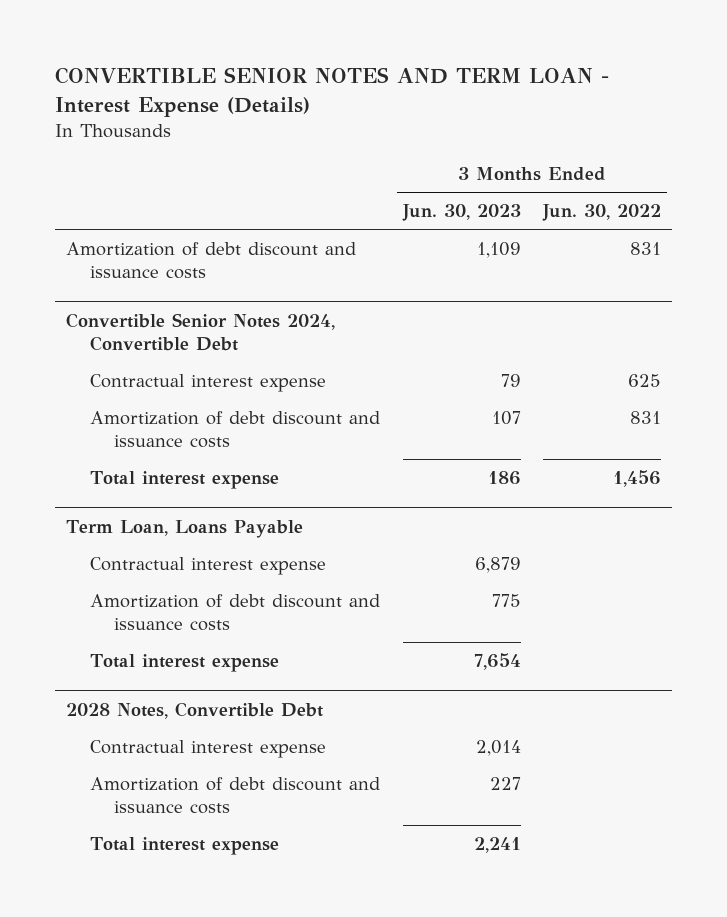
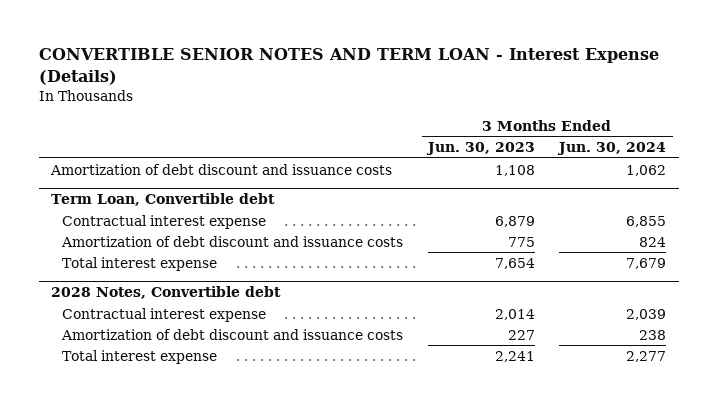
- | 3 Months Ended Jun. 30, 2023 | 3 Months Ended Jun. 30, 2022
+ | 3 Months Ended Jun. 30, 2023 | 3 Months Ended Jun. 30, 2024
- Amortization of debt discount and issuance costs | 1,109 | 831
- Convertible Senior Notes 2024, Convertible Debt
- Contractual interest expense | 79 | 625
- Amortization of debt discount and issuance costs | 107 | 831
- Total interest expense | 186 | 1,456
- Term Loan, Loans Payable
+ Amortization of debt discount and issuance costs | 1,108 | 1,062
+ Term Loan, Convertible debt
- 2028 Notes, Convertible Debt
+ 2028 Notes, Convertible debt

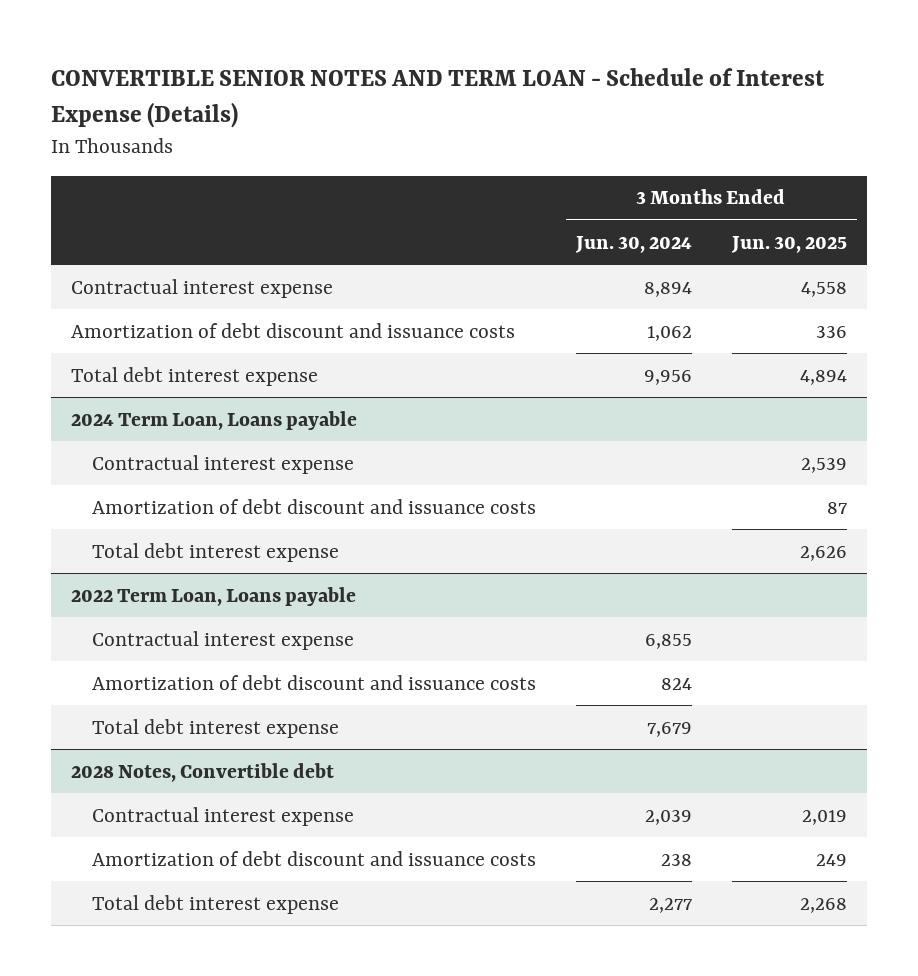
- CONVERTIBLE SENIOR NOTES AND TERM LOAN - Interest Expense (Details)
+ CONVERTIBLE SENIOR NOTES AND TERM LOAN - Schedule of Interest Expense (Details)
- | 3 Months Ended Jun. 30, 2023 | 3 Months Ended Jun. 30, 2024
+ | 3 Months Ended Jun. 30, 2024 | 3 Months Ended Jun. 30, 2025
+ Contractual interest expense | 8,894 | 4,558
- Term Loan, Convertible debt
+ Total debt interest expense | 9,956 | 4,894
+ 2024 Term Loan, Loans payable
+ Contractual interest expense | | 2,539
+ Amortization of debt discount and issuance costs | | 87
+ Total debt interest expense | | 2,626
+ 2022 Term Loan, Loans payable
- Total interest expense | 7,654 | 7,679
+ Total debt interest expense | 7,679 |
@ 2028 Notes, Convertible debt
- Total interest expense | 2,241 | 2,277
+ Total debt interest expense | 2,277 | 2,268

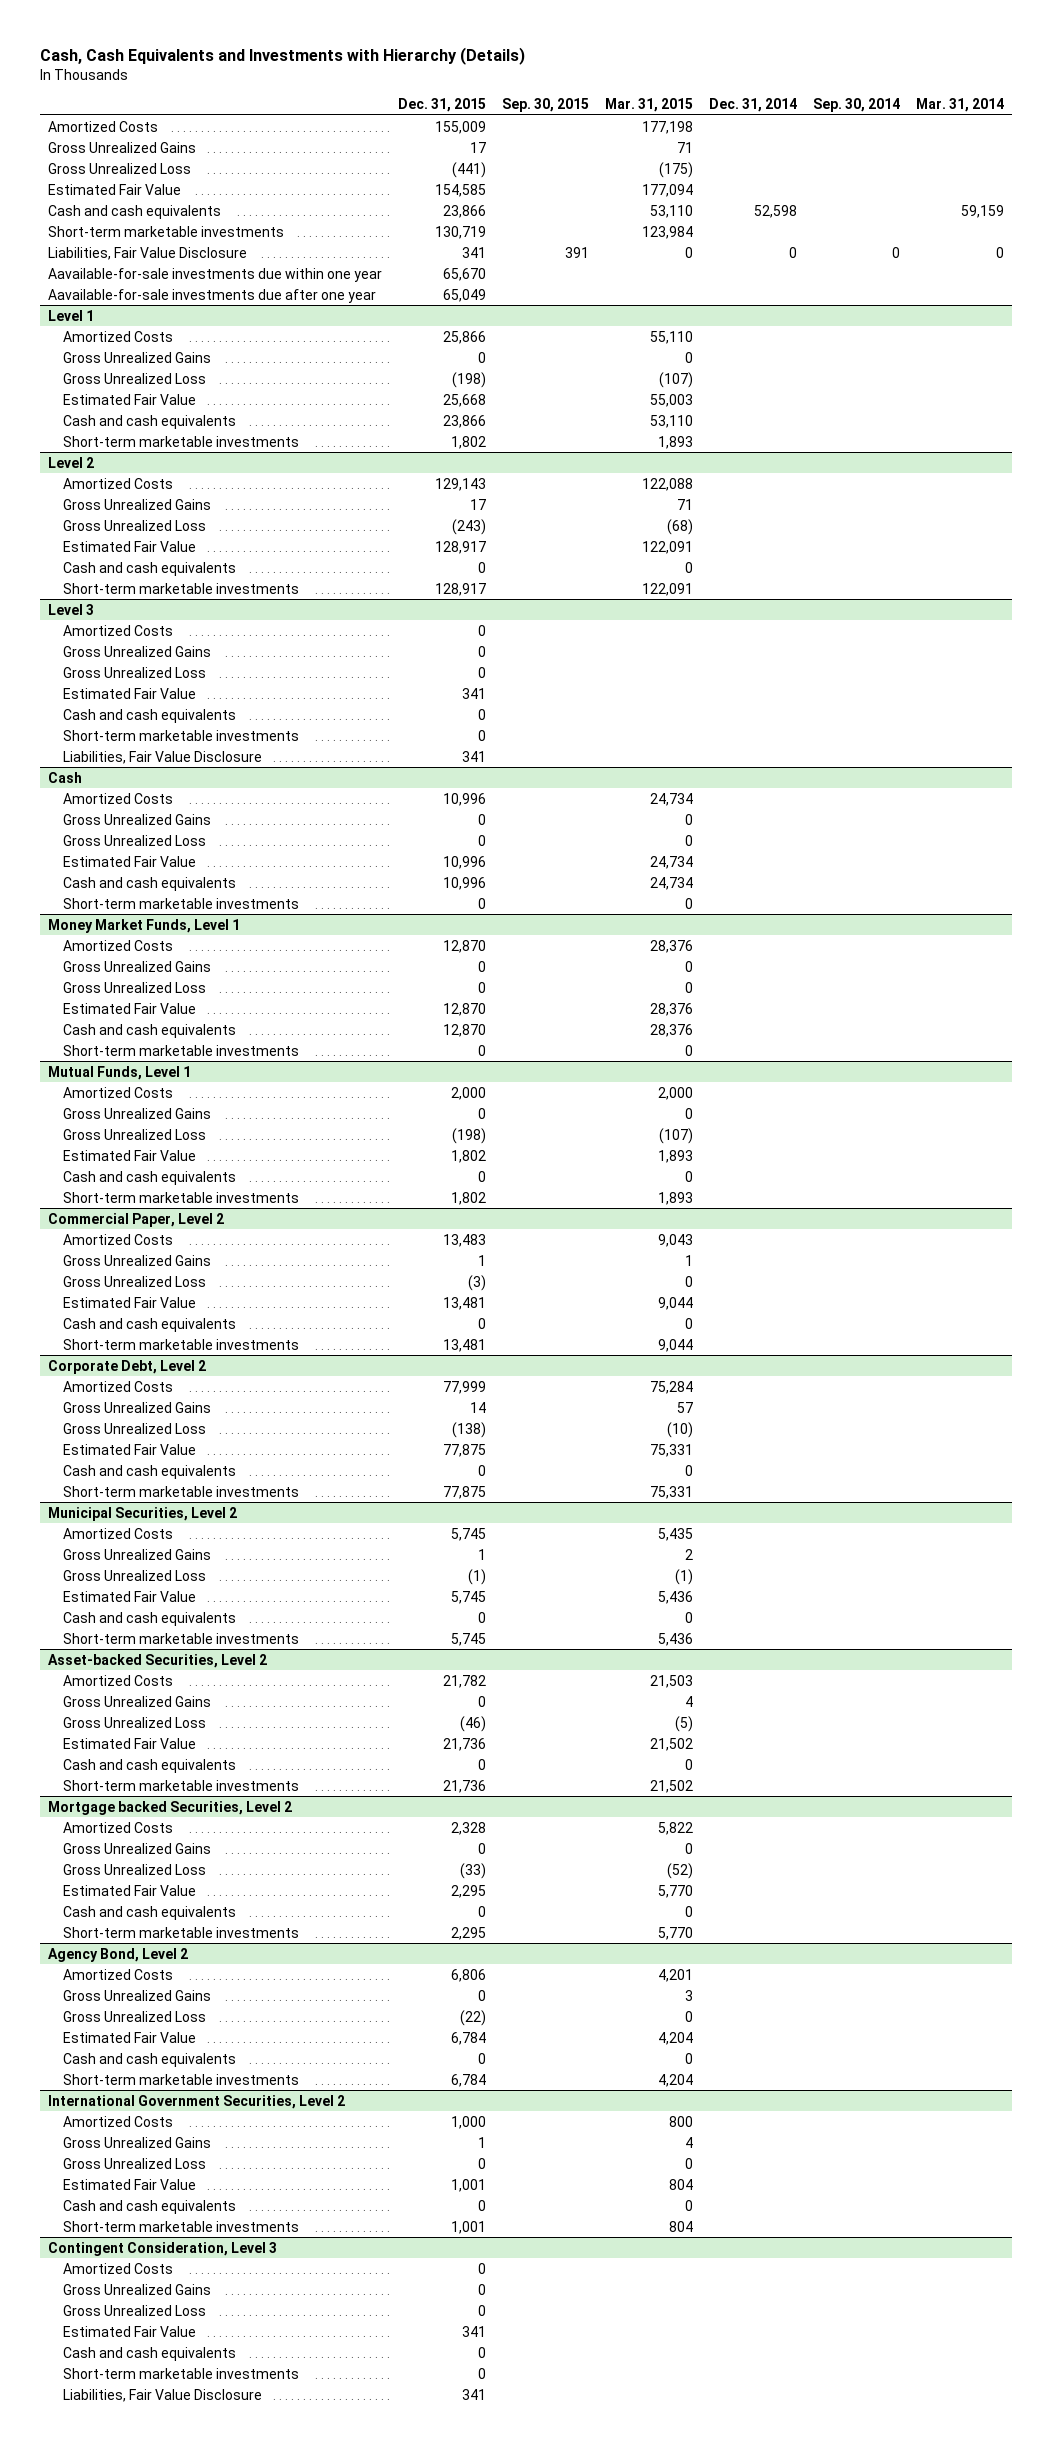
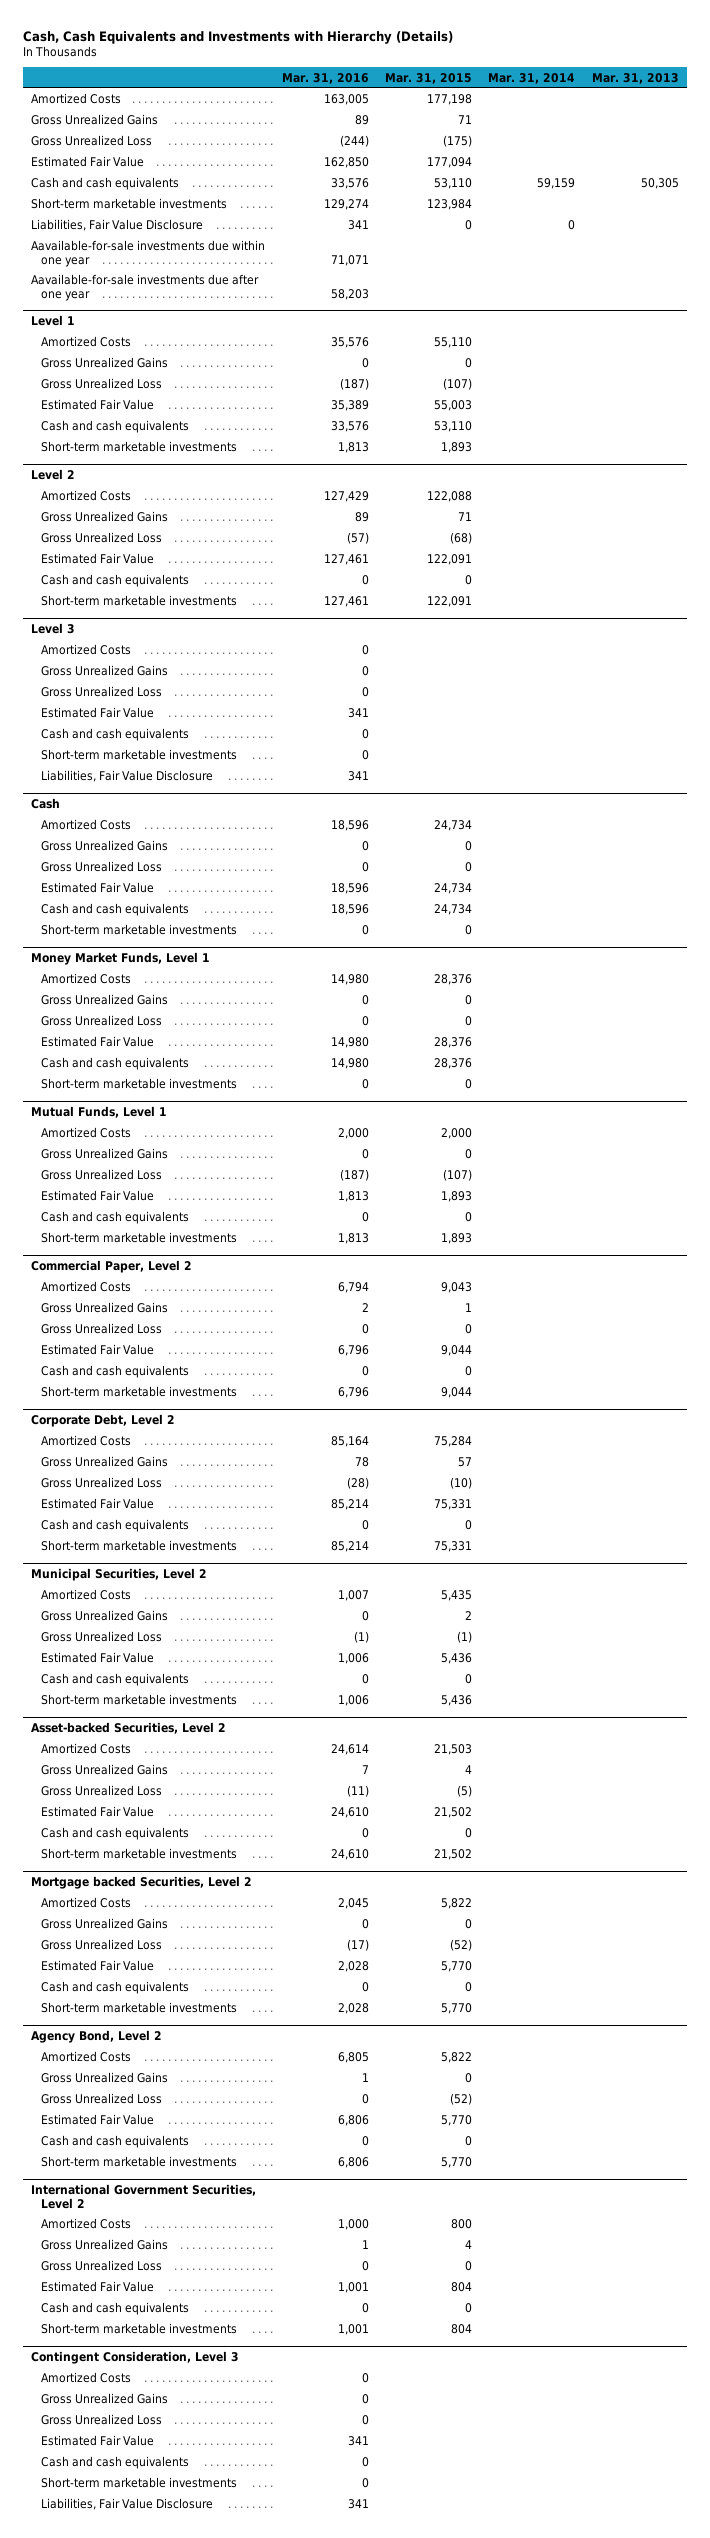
- | Dec. 31, 2015 | Sep. 30, 2015 | Mar. 31, 2015 | Dec. 31, 2014 | Sep. 30, 2014 | Mar. 31, 2014
+ | Mar. 31, 2016 | Mar. 31, 2015 | Mar. 31, 2014 | Mar. 31, 2013
@ Agency Bond, Level 2
- Amortized Costs | 6,806 | | 4,201 | | |
- Gross Unrealized Gains | 0 | | 3 | | |
- Gross Unrealized Loss | (22) | | 0 | | |
- Estimated Fair Value | 6,784 | | 4,204 | | |
+ Amortized Costs | 6,805 | 5,822 | |
+ Gross Unrealized Gains | 1 | 0 | |
+ Gross Unrealized Loss | 0 | (52) | |
+ Estimated Fair Value | 6,806 | 5,770 | |
- Short-term marketable investments | 6,784 | | 4,204 | | |
+ Short-term marketable investments | 6,806 | 5,770 | |

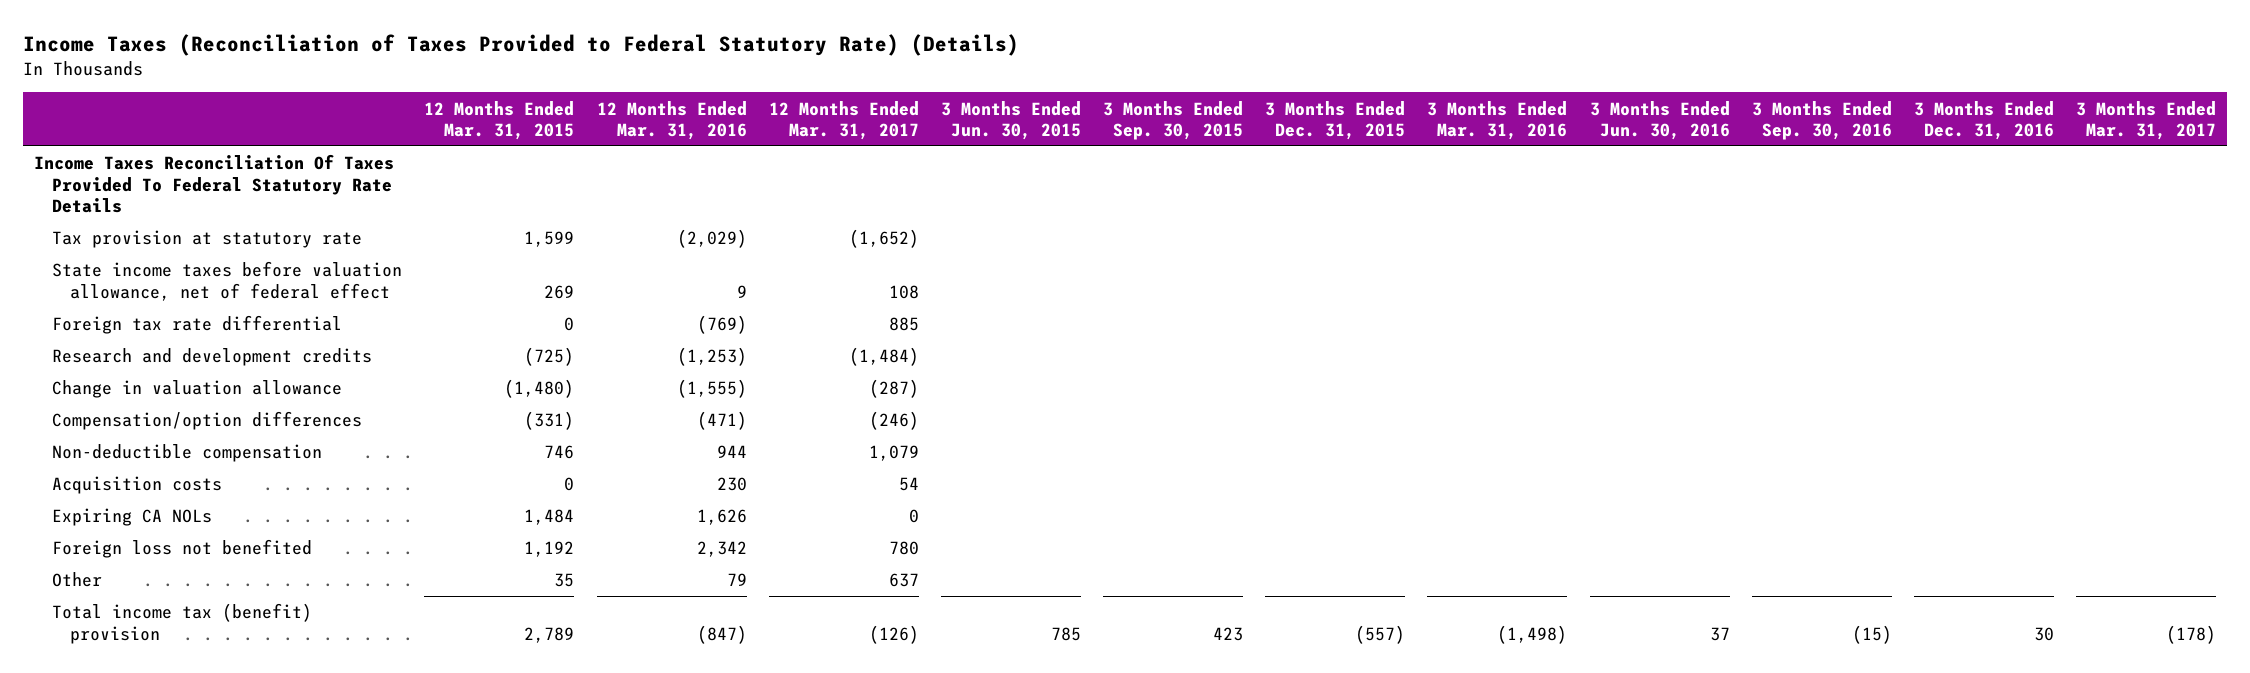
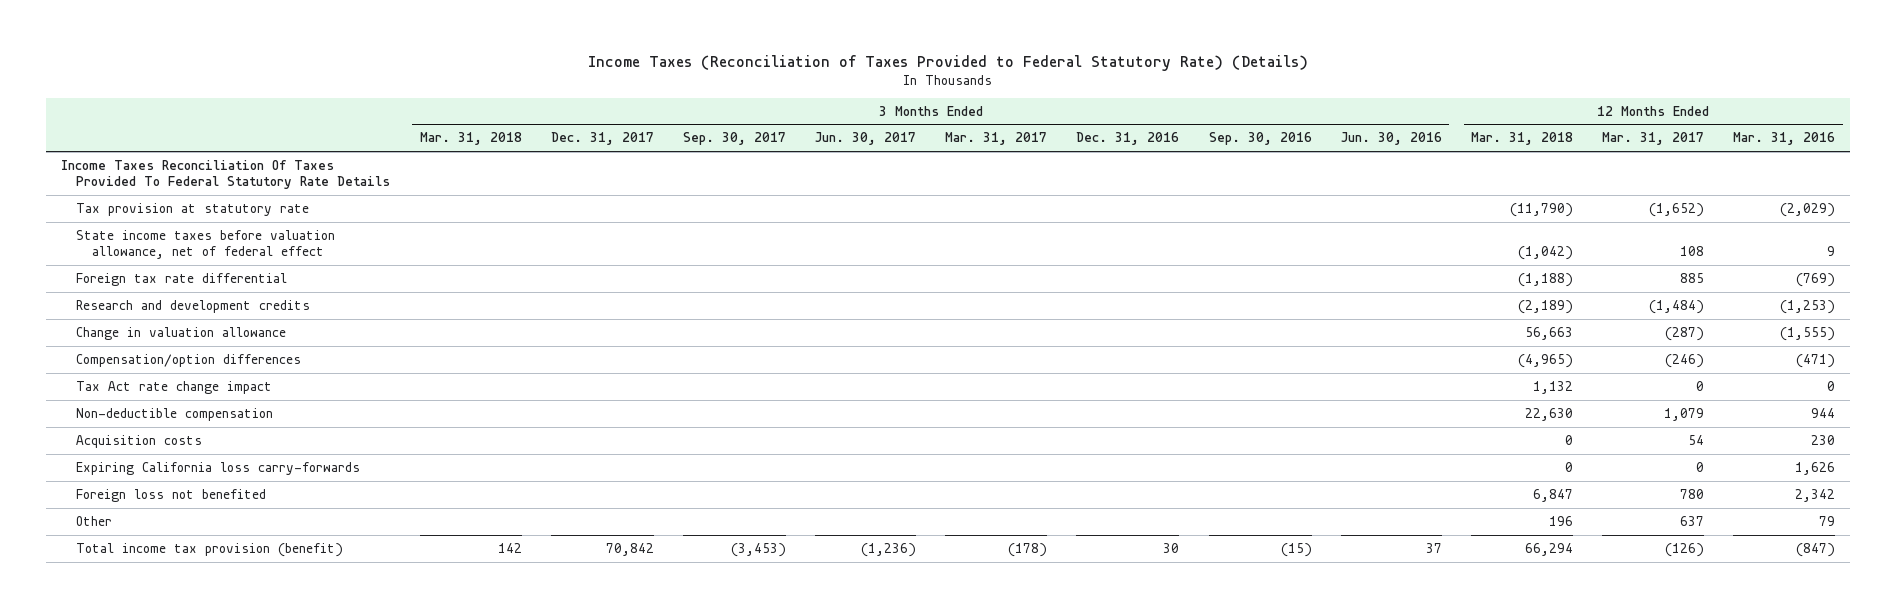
- | 12 Months Ended Mar. 31, 2015 | 12 Months Ended Mar. 31, 2016 | 12 Months Ended Mar. 31, 2017 | 3 Months Ended Jun. 30, 2015 | 3 Months Ended Sep. 30, 2015 | 3 Months Ended Dec. 31, 2015 | 3 Months Ended Mar. 31, 2016 | 3 Months Ended Jun. 30, 2016 | 3 Months Ended Sep. 30, 2016 | 3 Months Ended Dec. 31, 2016 | 3 Months Ended Mar. 31, 2017
+ | 3 Months Ended Mar. 31, 2018 | 3 Months Ended Dec. 31, 2017 | 3 Months Ended Sep. 30, 2017 | 3 Months Ended Jun. 30, 2017 | 3 Months Ended Mar. 31, 2017 | 3 Months Ended Dec. 31, 2016 | 3 Months Ended Sep. 30, 2016 | 3 Months Ended Jun. 30, 2016 | 12 Months Ended Mar. 31, 2018 | 12 Months Ended Mar. 31, 2017 | 12 Months Ended Mar. 31, 2016
+ Tax Act rate change impact | | | | | | | | | 1,132 | 0 | 0
- Expiring CA NOLs | 1,484 | 1,626 | 0 | | | | | | | |
+ Expiring California loss carry-forwards | | | | | | | | | 0 | 0 | 1,626
- Total income tax (benefit) provision | 2,789 | (847) | (126) | 785 | 423 | (557) | (1,498) | 37 | (15) | 30 | (178)
+ Total income tax provision (benefit) | 142 | 70,842 | (3,453) | (1,236) | (178) | 30 | (15) | 37 | 66,294 | (126) | (847)

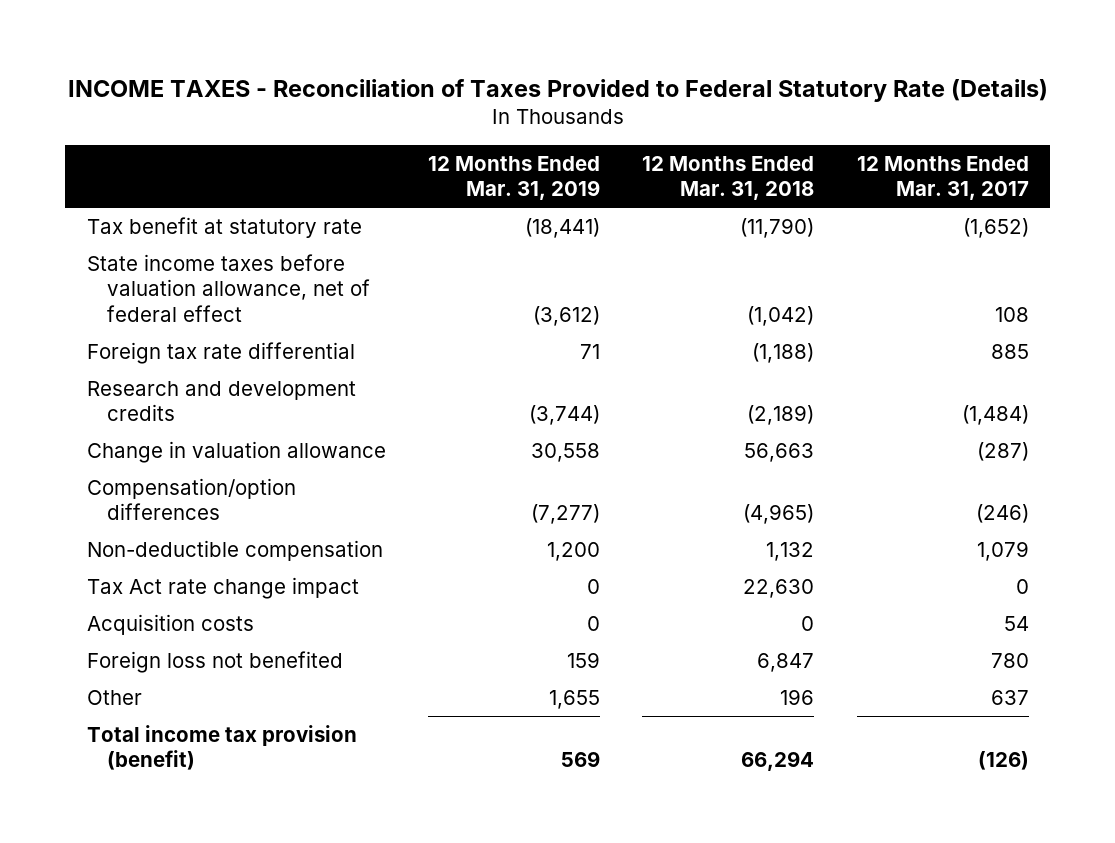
- Income Taxes (Reconciliation of Taxes Provided to Federal Statutory Rate) (Details)
+ INCOME TAXES - Reconciliation of Taxes Provided to Federal Statutory Rate (Details)
- | 3 Months Ended Mar. 31, 2018 | 3 Months Ended Dec. 31, 2017 | 3 Months Ended Sep. 30, 2017 | 3 Months Ended Jun. 30, 2017 | 3 Months Ended Mar. 31, 2017 | 3 Months Ended Dec. 31, 2016 | 3 Months Ended Sep. 30, 2016 | 3 Months Ended Jun. 30, 2016 | 12 Months Ended Mar. 31, 2018 | 12 Months Ended Mar. 31, 2017 | 12 Months Ended Mar. 31, 2016
+ | 12 Months Ended Mar. 31, 2019 | 12 Months Ended Mar. 31, 2018 | 12 Months Ended Mar. 31, 2017
- Income Taxes Reconciliation Of Taxes Provided To Federal Statutory Rate Details
- Tax provision at statutory rate | | | | | | | | | (11,790) | (1,652) | (2,029)
+ Tax benefit at statutory rate | (18,441) | (11,790) | (1,652)
- Tax Act rate change impact | | | | | | | | | 1,132 | 0 | 0
- Non-deductible compensation | | | | | | | | | 22,630 | 1,079 | 944
+ Non-deductible compensation | 1,200 | 1,132 | 1,079
+ Tax Act rate change impact | 0 | 22,630 | 0
- Expiring California loss carry-forwards | | | | | | | | | 0 | 0 | 1,626

